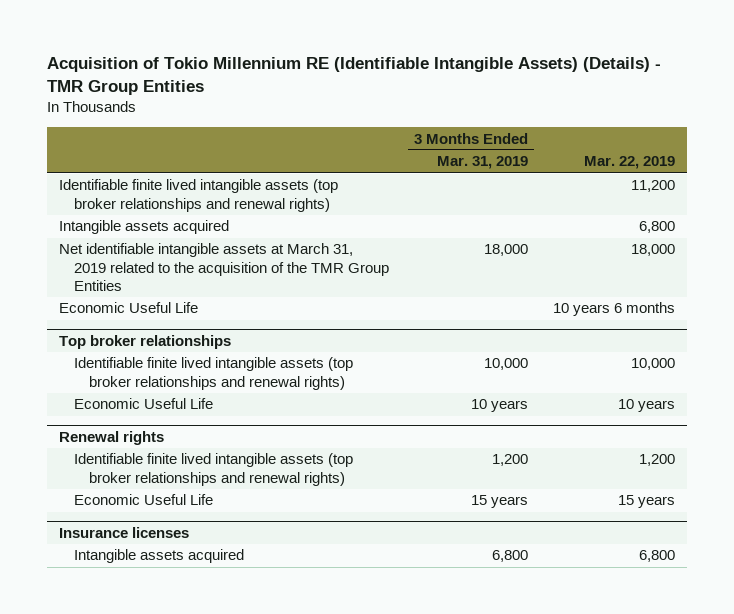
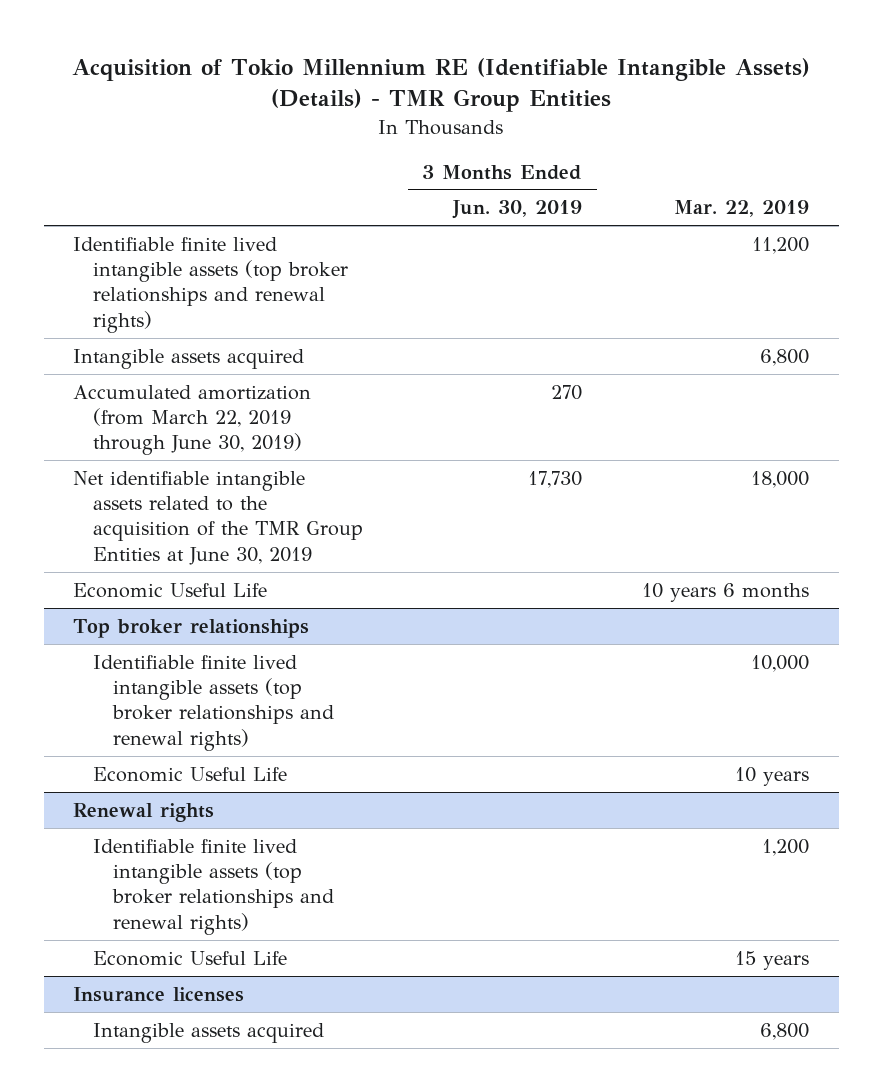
- | 3 Months Ended Mar. 31, 2019 | Mar. 22, 2019
+ | 3 Months Ended Jun. 30, 2019 | Mar. 22, 2019
- Net identifiable intangible assets at March 31, 2019 related to the acquisition of the TMR Group Entities | 18,000 | 18,000
+ Accumulated amortization (from March 22, 2019 through June 30, 2019) | 270 |
+ Net identifiable intangible assets related to the acquisition of the TMR Group Entities at June 30, 2019 | 17,730 | 18,000

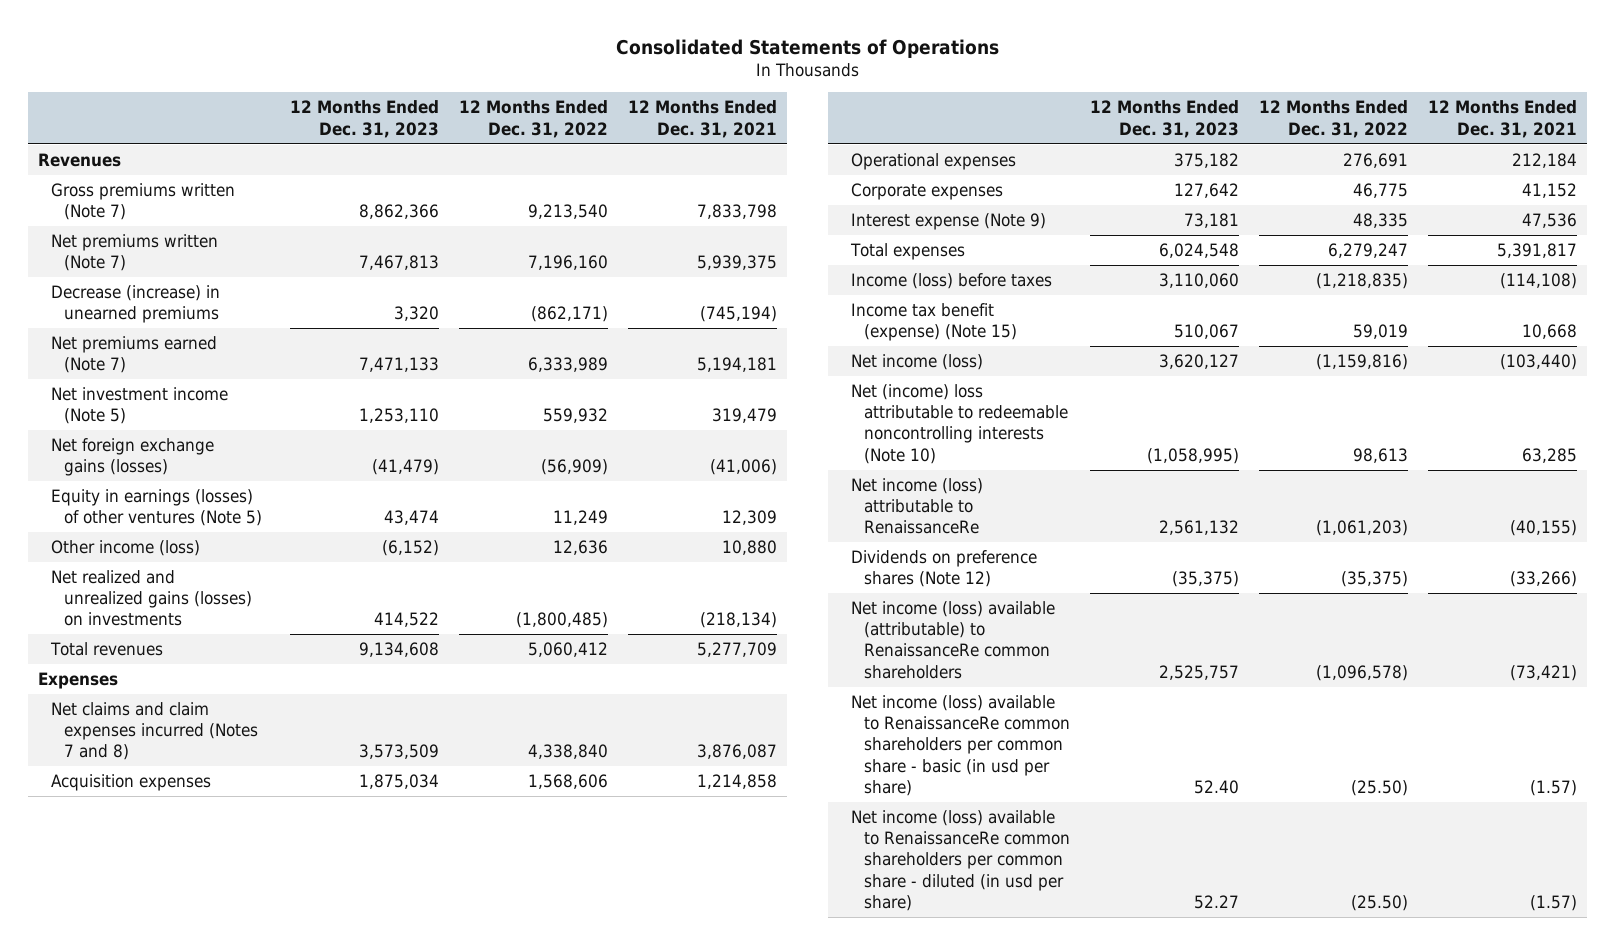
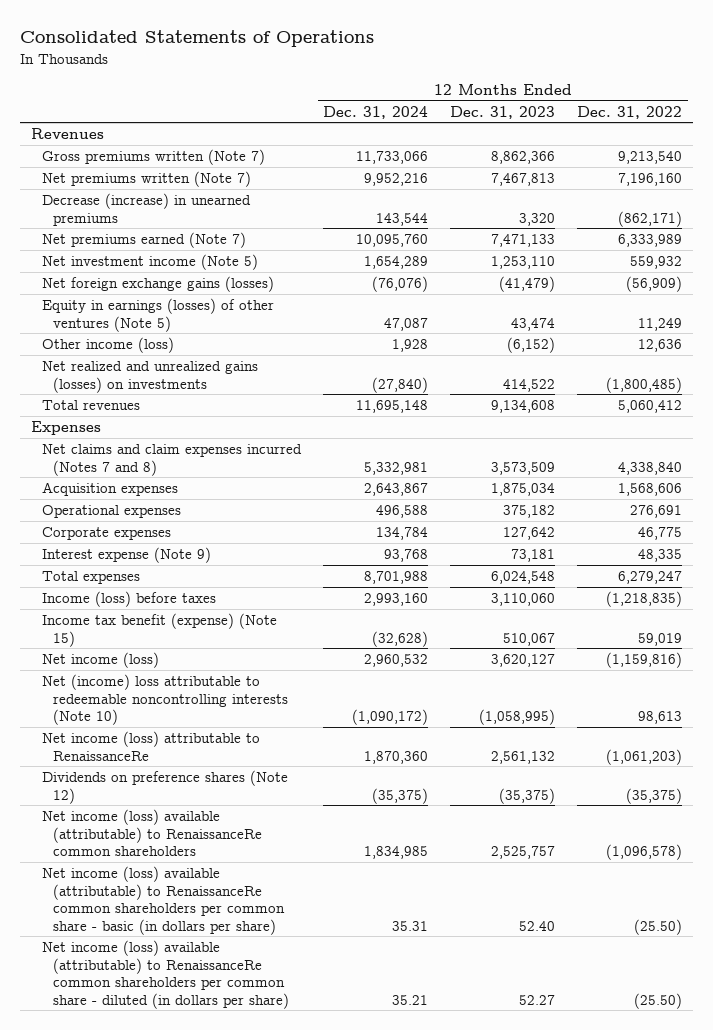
- | 12 Months Ended Dec. 31, 2023 | 12 Months Ended Dec. 31, 2022 | 12 Months Ended Dec. 31, 2021
+ | 12 Months Ended Dec. 31, 2024 | 12 Months Ended Dec. 31, 2023 | 12 Months Ended Dec. 31, 2022
- Net income (loss) available to RenaissanceRe common shareholders per common share - basic (in usd per share) | 52.40 | (25.50) | (1.57)
- Net income (loss) available to RenaissanceRe common shareholders per common share - diluted (in usd per share) | 52.27 | (25.50) | (1.57)
+ Net income (loss) available (attributable) to RenaissanceRe common shareholders per common share - basic (in dollars per share) | 35.31 | 52.40 | (25.50)
+ Net income (loss) available (attributable) to RenaissanceRe common shareholders per common share - diluted (in dollars per share) | 35.21 | 52.27 | (25.50)

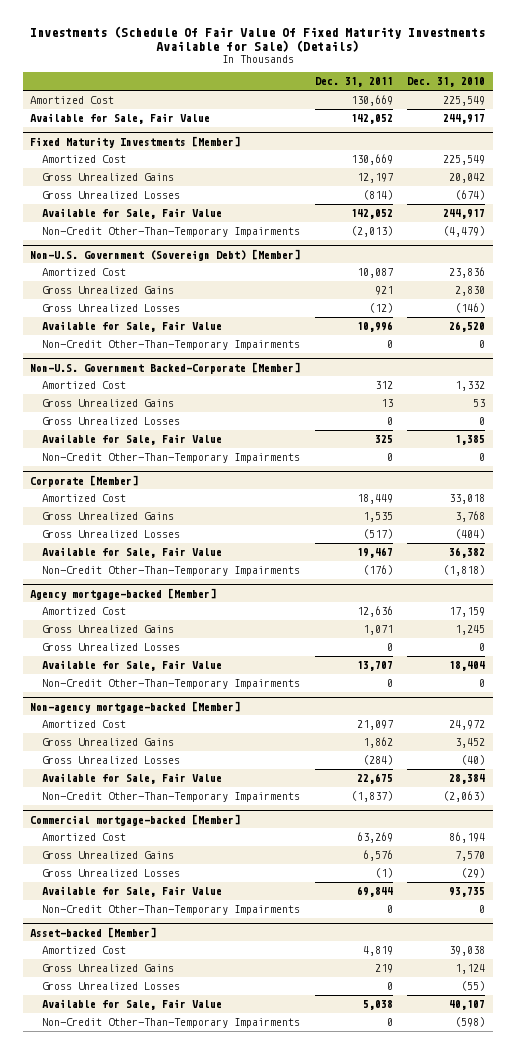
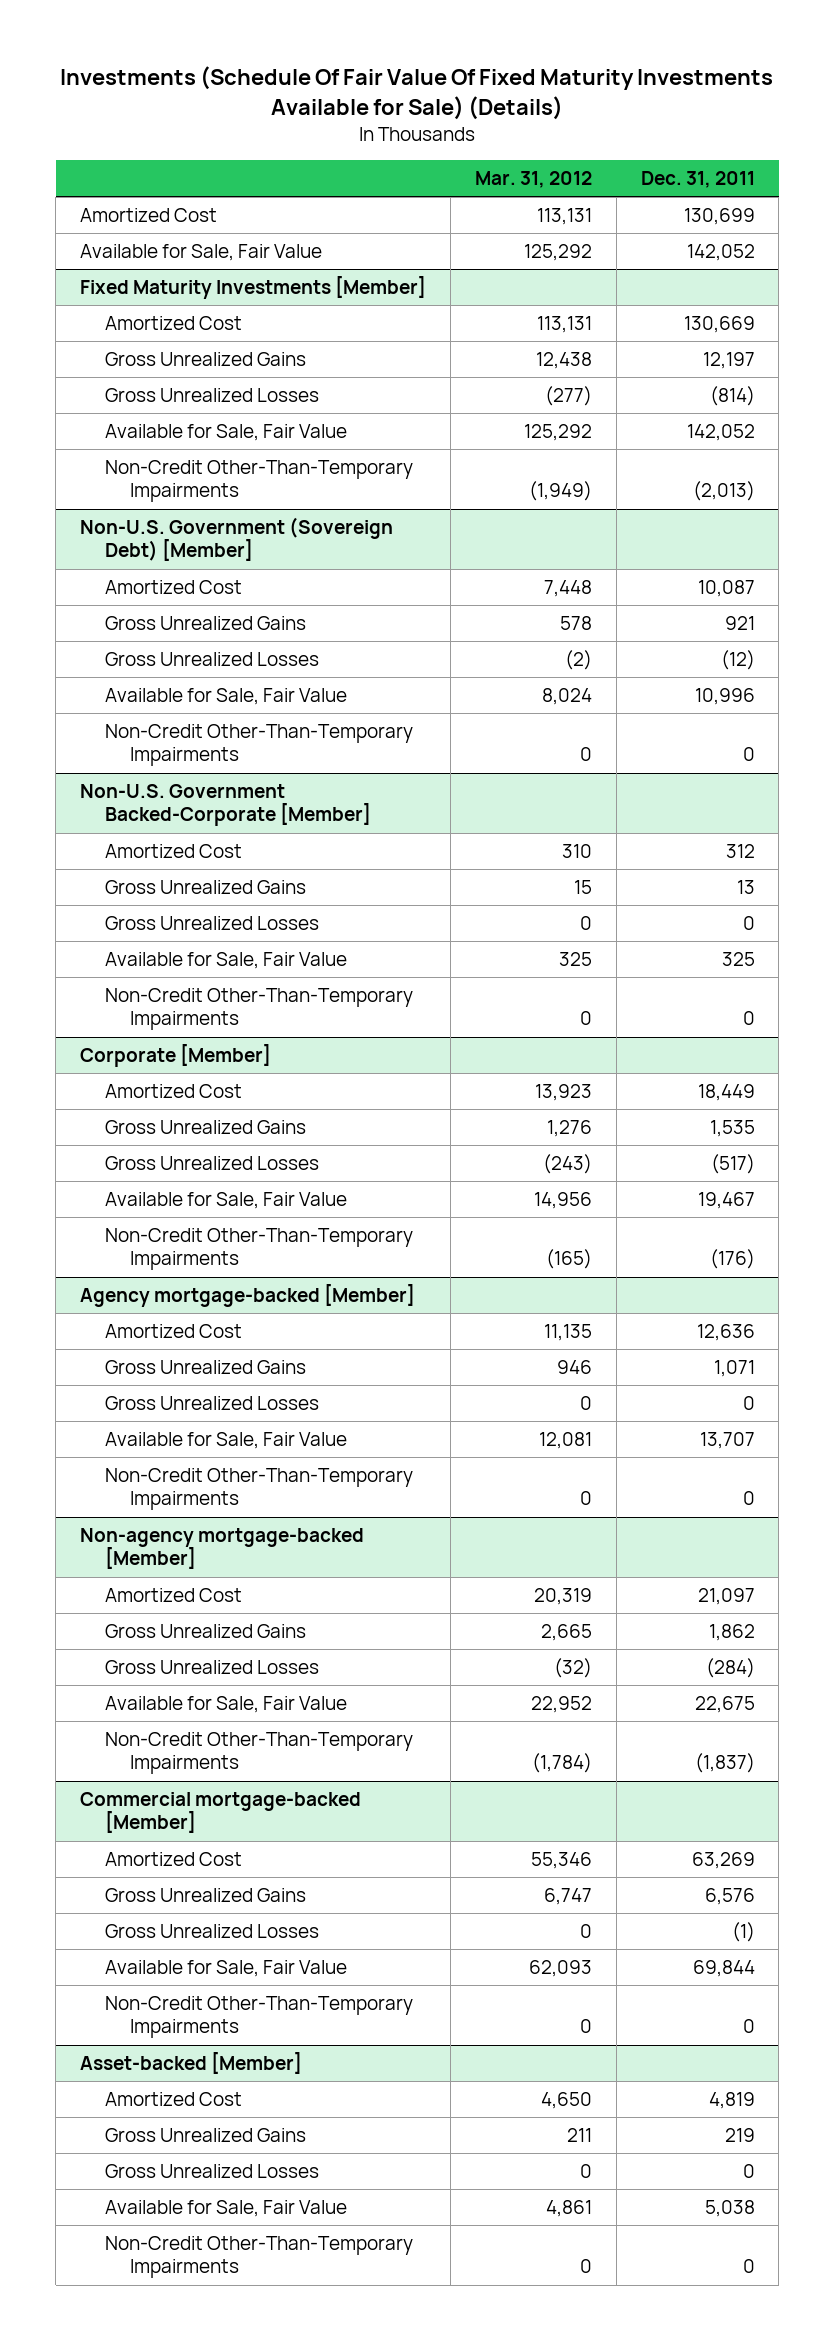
- | Dec. 31, 2011 | Dec. 31, 2010
+ | Mar. 31, 2012 | Dec. 31, 2011
- Amortized Cost | 130,669 | 225,549
+ Amortized Cost | 113,131 | 130,699

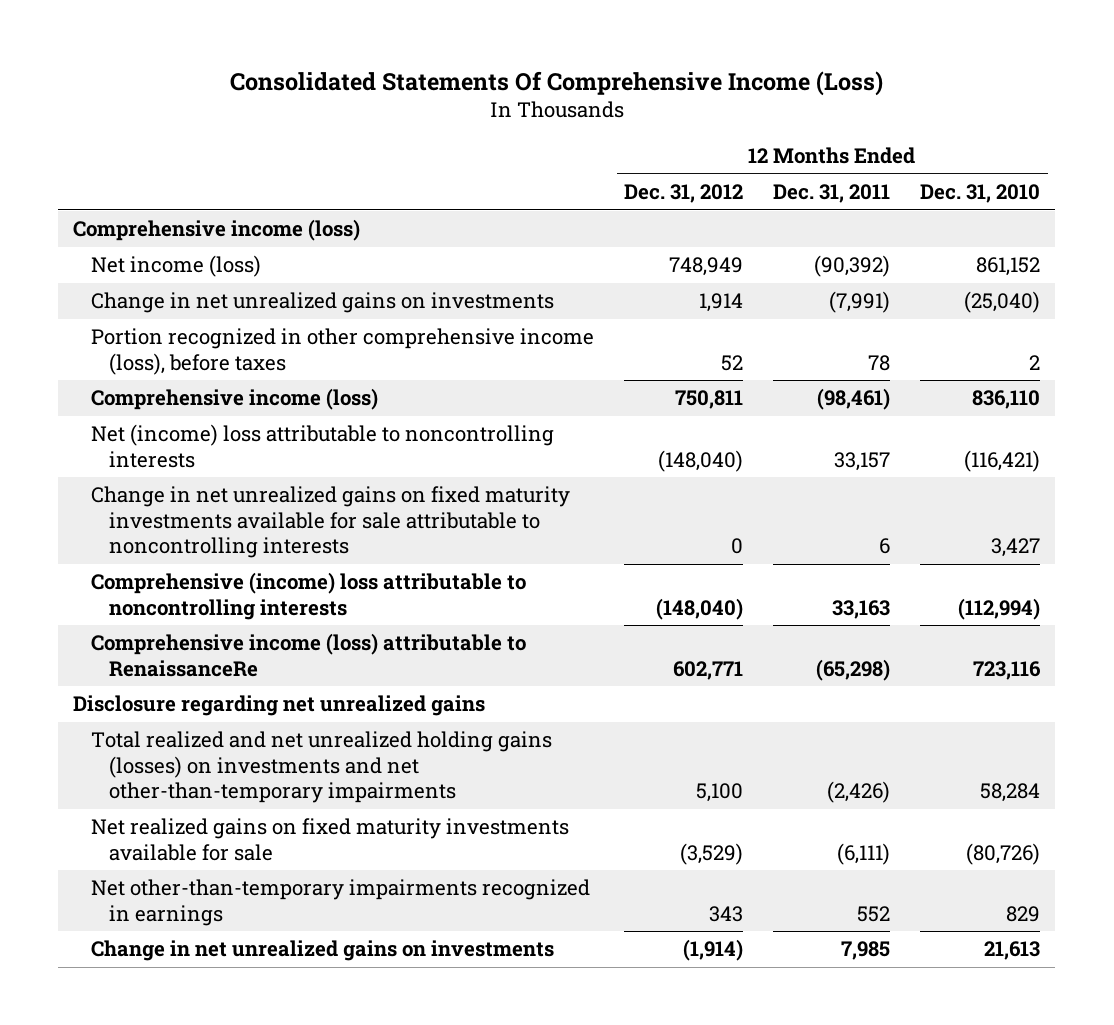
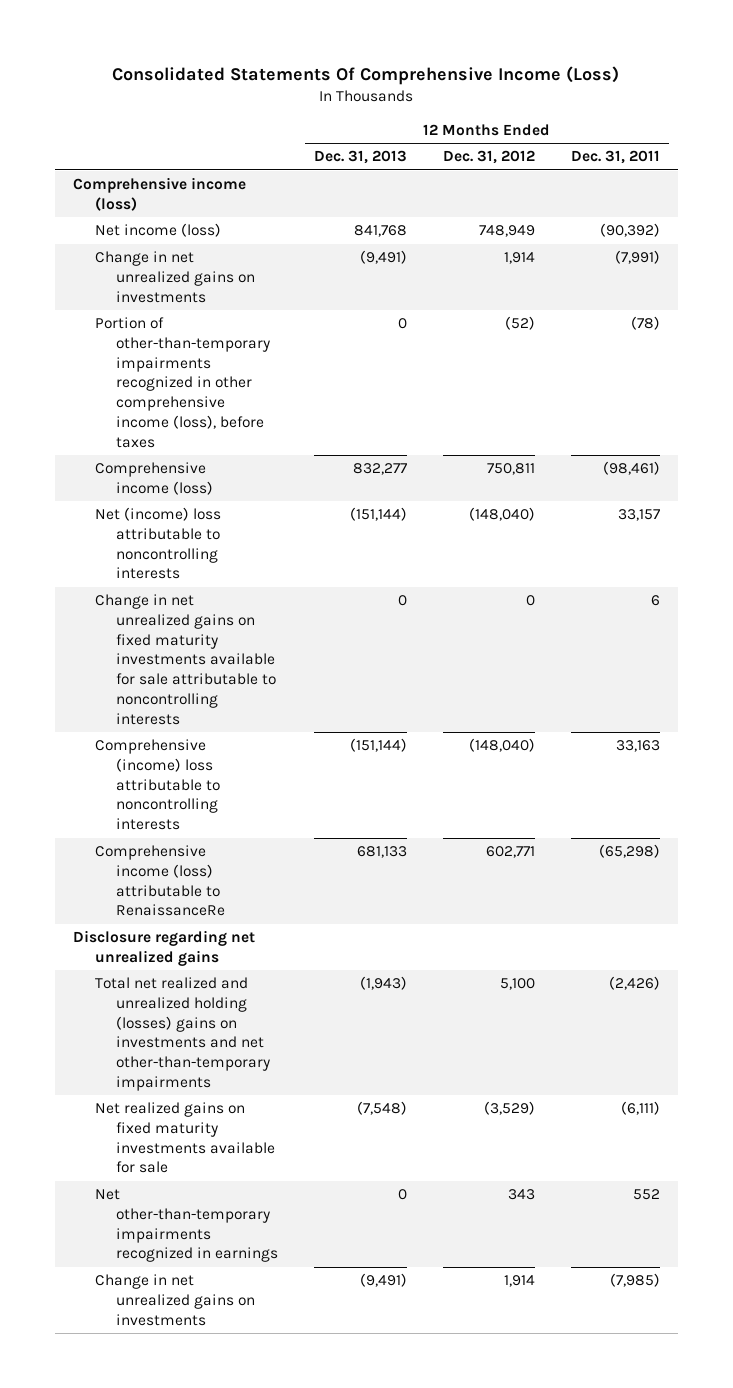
- | 12 Months Ended Dec. 31, 2012 | 12 Months Ended Dec. 31, 2011 | 12 Months Ended Dec. 31, 2010
+ | 12 Months Ended Dec. 31, 2013 | 12 Months Ended Dec. 31, 2012 | 12 Months Ended Dec. 31, 2011
- Portion recognized in other comprehensive income (loss), before taxes | 52 | 78 | 2
+ Portion of other-than-temporary impairments recognized in other comprehensive income (loss), before taxes | 0 | (52) | (78)
- Total realized and net unrealized holding gains (losses) on investments and net other-than-temporary impairments | 5,100 | (2,426) | 58,284
+ Total net realized and unrealized holding (losses) gains on investments and net other-than-temporary impairments | (1,943) | 5,100 | (2,426)
- Change in net unrealized gains on investments | (1,914) | 7,985 | 21,613
+ Change in net unrealized gains on investments | (9,491) | 1,914 | (7,985)

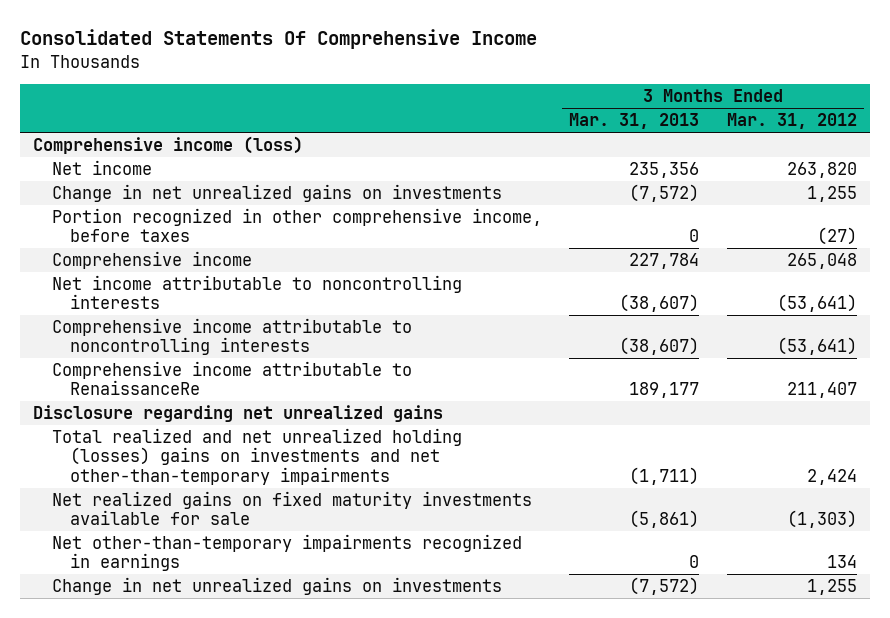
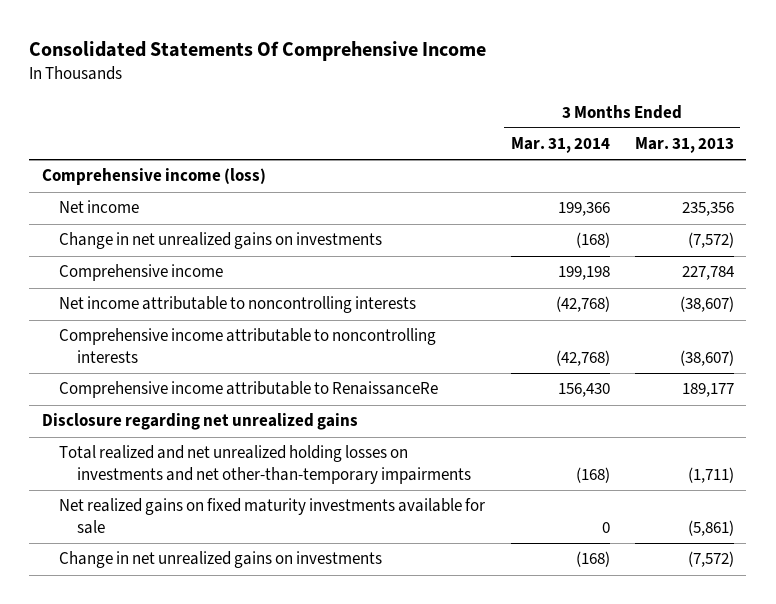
- | 3 Months Ended Mar. 31, 2013 | 3 Months Ended Mar. 31, 2012
+ | 3 Months Ended Mar. 31, 2014 | 3 Months Ended Mar. 31, 2013
- Portion recognized in other comprehensive income, before taxes | 0 | (27)
- Total realized and net unrealized holding (losses) gains on investments and net other-than-temporary impairments | (1,711) | 2,424
+ Total realized and net unrealized holding losses on investments and net other-than-temporary impairments | (168) | (1,711)
- Net other-than-temporary impairments recognized in earnings | 0 | 134

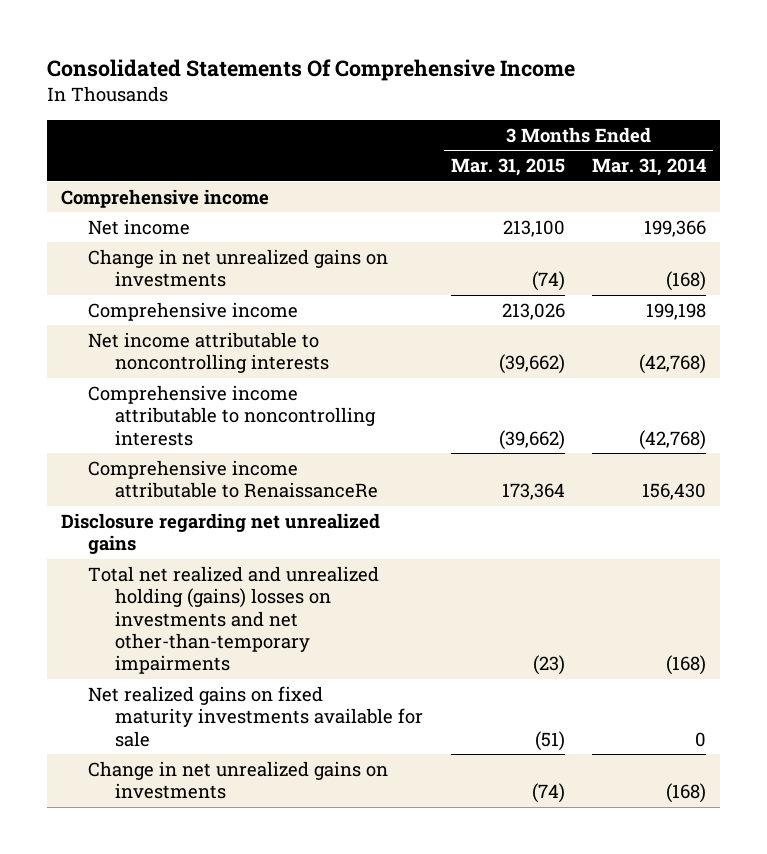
- | 3 Months Ended Mar. 31, 2014 | 3 Months Ended Mar. 31, 2013
+ | 3 Months Ended Mar. 31, 2015 | 3 Months Ended Mar. 31, 2014
- Comprehensive income (loss)
+ Comprehensive income
- Total realized and net unrealized holding losses on investments and net other-than-temporary impairments | (168) | (1,711)
+ Total net realized and unrealized holding (gains) losses on investments and net other-than-temporary impairments | (23) | (168)

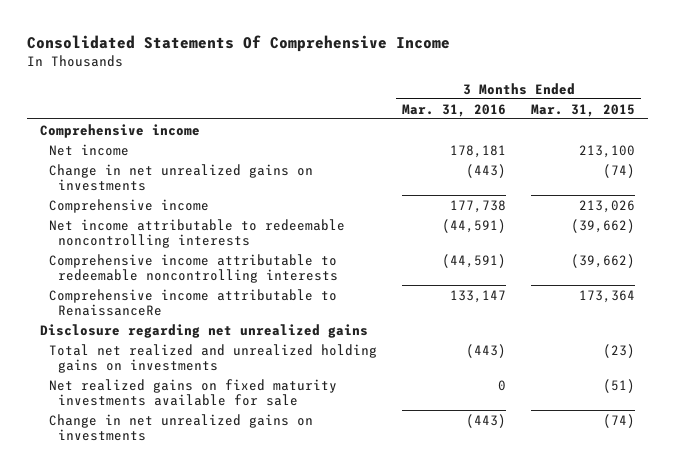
- | 3 Months Ended Mar. 31, 2015 | 3 Months Ended Mar. 31, 2014
+ | 3 Months Ended Mar. 31, 2016 | 3 Months Ended Mar. 31, 2015
- Net income attributable to noncontrolling interests | (39,662) | (42,768)
- Comprehensive income attributable to noncontrolling interests | (39,662) | (42,768)
+ Net income attributable to redeemable noncontrolling interests | (44,591) | (39,662)
+ Comprehensive income attributable to redeemable noncontrolling interests | (44,591) | (39,662)
- Total net realized and unrealized holding (gains) losses on investments and net other-than-temporary impairments | (23) | (168)
+ Total net realized and unrealized holding gains on investments | (443) | (23)

